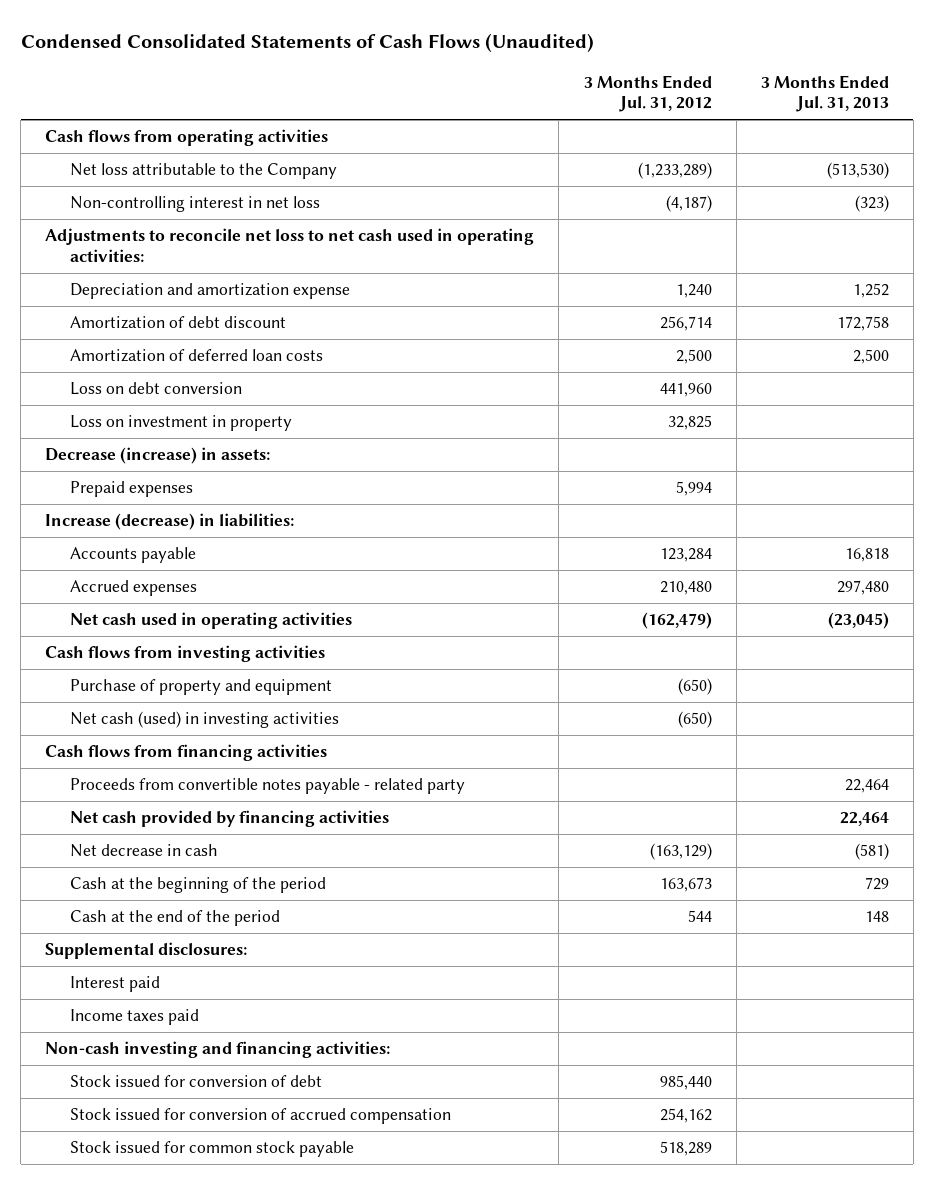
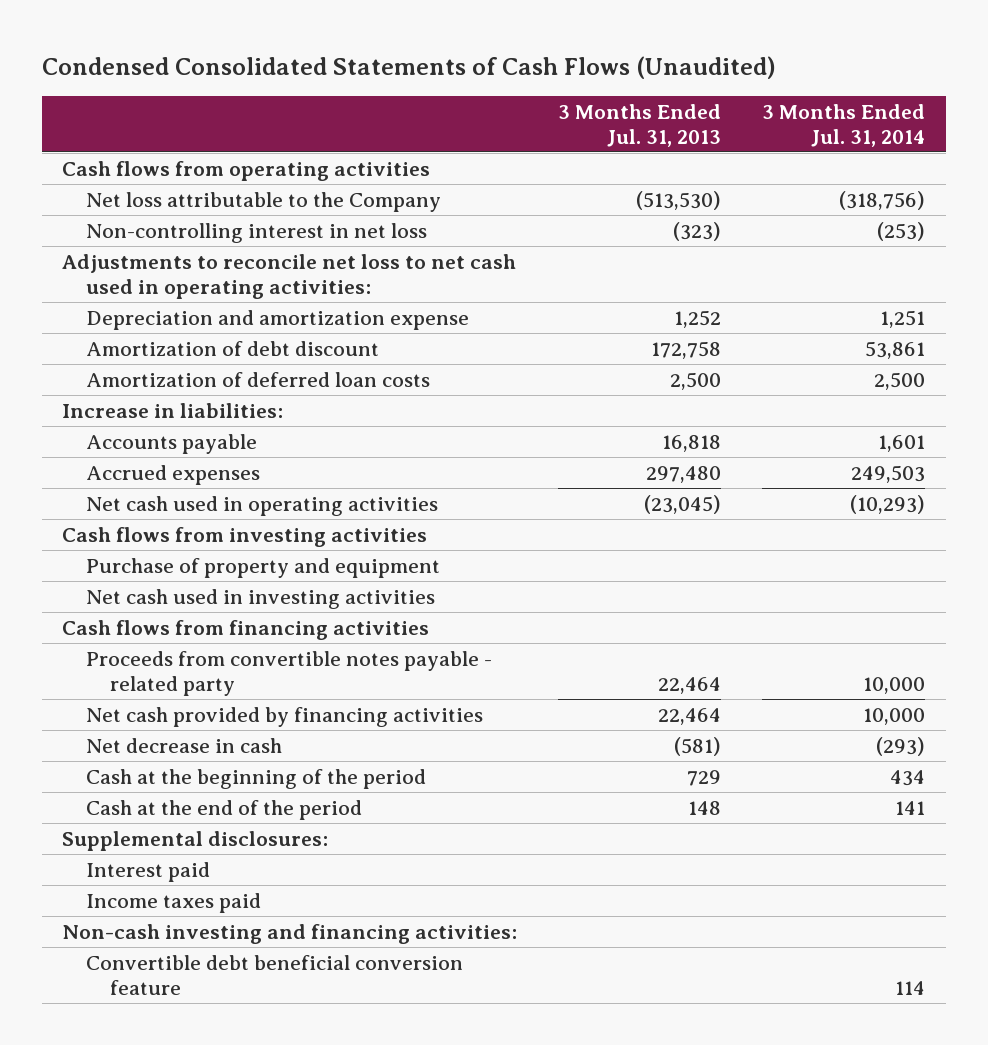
- | 3 Months Ended Jul. 31, 2012 | 3 Months Ended Jul. 31, 2013
+ | 3 Months Ended Jul. 31, 2013 | 3 Months Ended Jul. 31, 2014
- Loss on debt conversion | 441,960 |
- Loss on investment in property | 32,825 |
- Decrease (increase) in assets:
- Prepaid expenses | 5,994 |
- Increase (decrease) in liabilities:
+ Increase in liabilities:
- Net cash (used) in investing activities | (650) |
+ Net cash used in investing activities
- Stock issued for conversion of debt | 985,440 |
- Stock issued for conversion of accrued compensation | 254,162 |
- Stock issued for common stock payable | 518,289 |
+ Convertible debt beneficial conversion feature | | 114

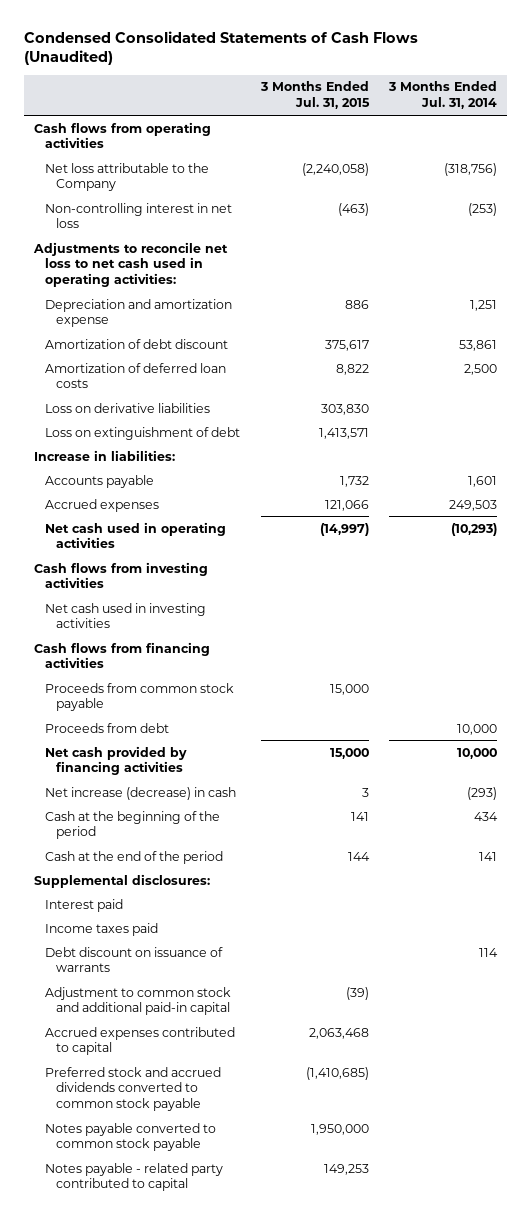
- | 3 Months Ended Jul. 31, 2013 | 3 Months Ended Jul. 31, 2014
+ | 3 Months Ended Jul. 31, 2015 | 3 Months Ended Jul. 31, 2014
+ Loss on derivative liabilities | 303,830 |
+ Loss on extinguishment of debt | 1,413,571 |
- Purchase of property and equipment
- Proceeds from convertible notes payable - related party | 22,464 | 10,000
+ Proceeds from common stock payable | 15,000 |
+ Proceeds from debt | | 10,000
- Net decrease in cash | (581) | (293)
+ Net increase (decrease) in cash | 3 | (293)
- Non-cash investing and financing activities:
- Convertible debt beneficial conversion feature | | 114
+ Debt discount on issuance of warrants | | 114
+ Adjustment to common stock and additional paid-in capital | (39) |
+ Accrued expenses contributed to capital | 2,063,468 |
+ Preferred stock and accrued dividends converted to common stock payable | (1,410,685) |
+ Notes payable converted to common stock payable | 1,950,000 |
+ Notes payable - related party contributed to capital | 149,253 |

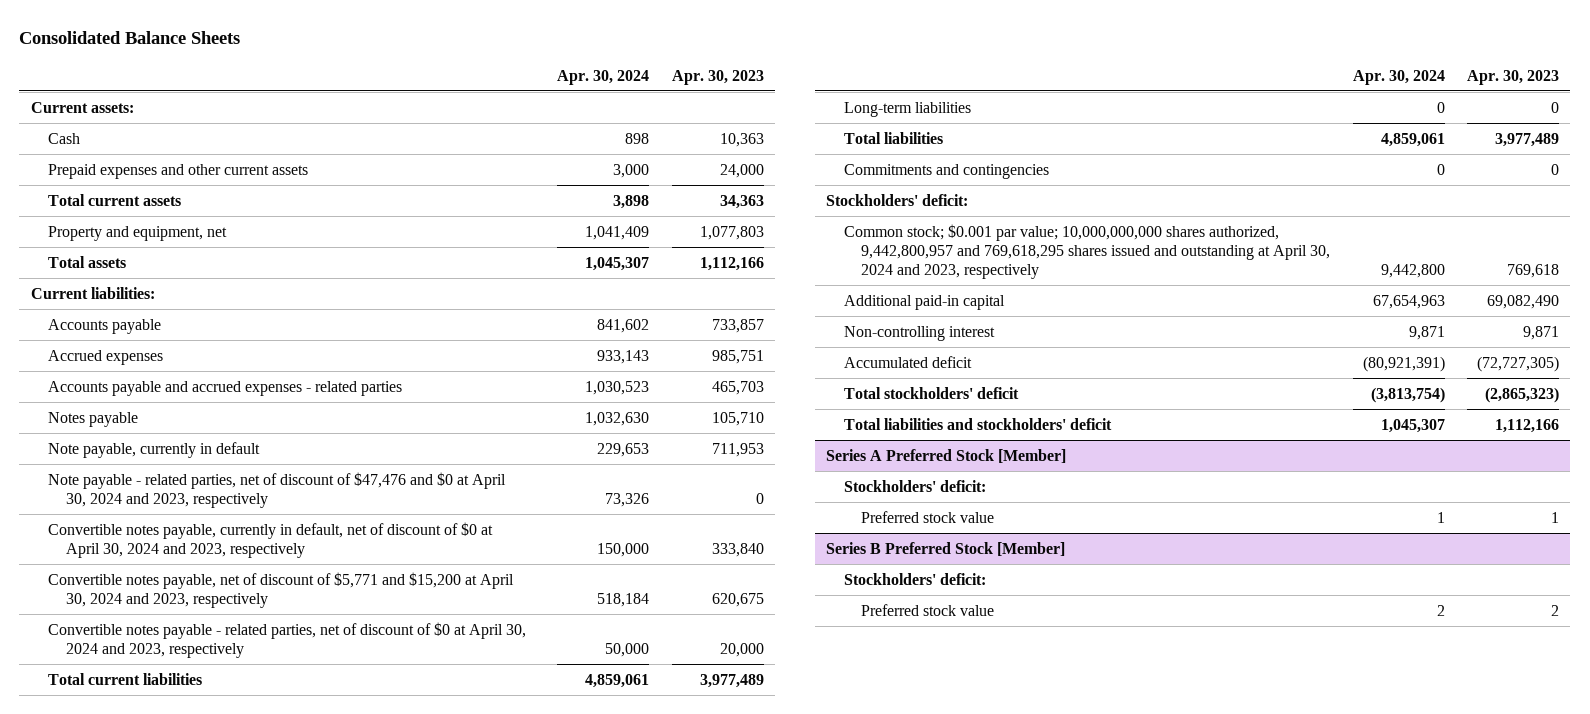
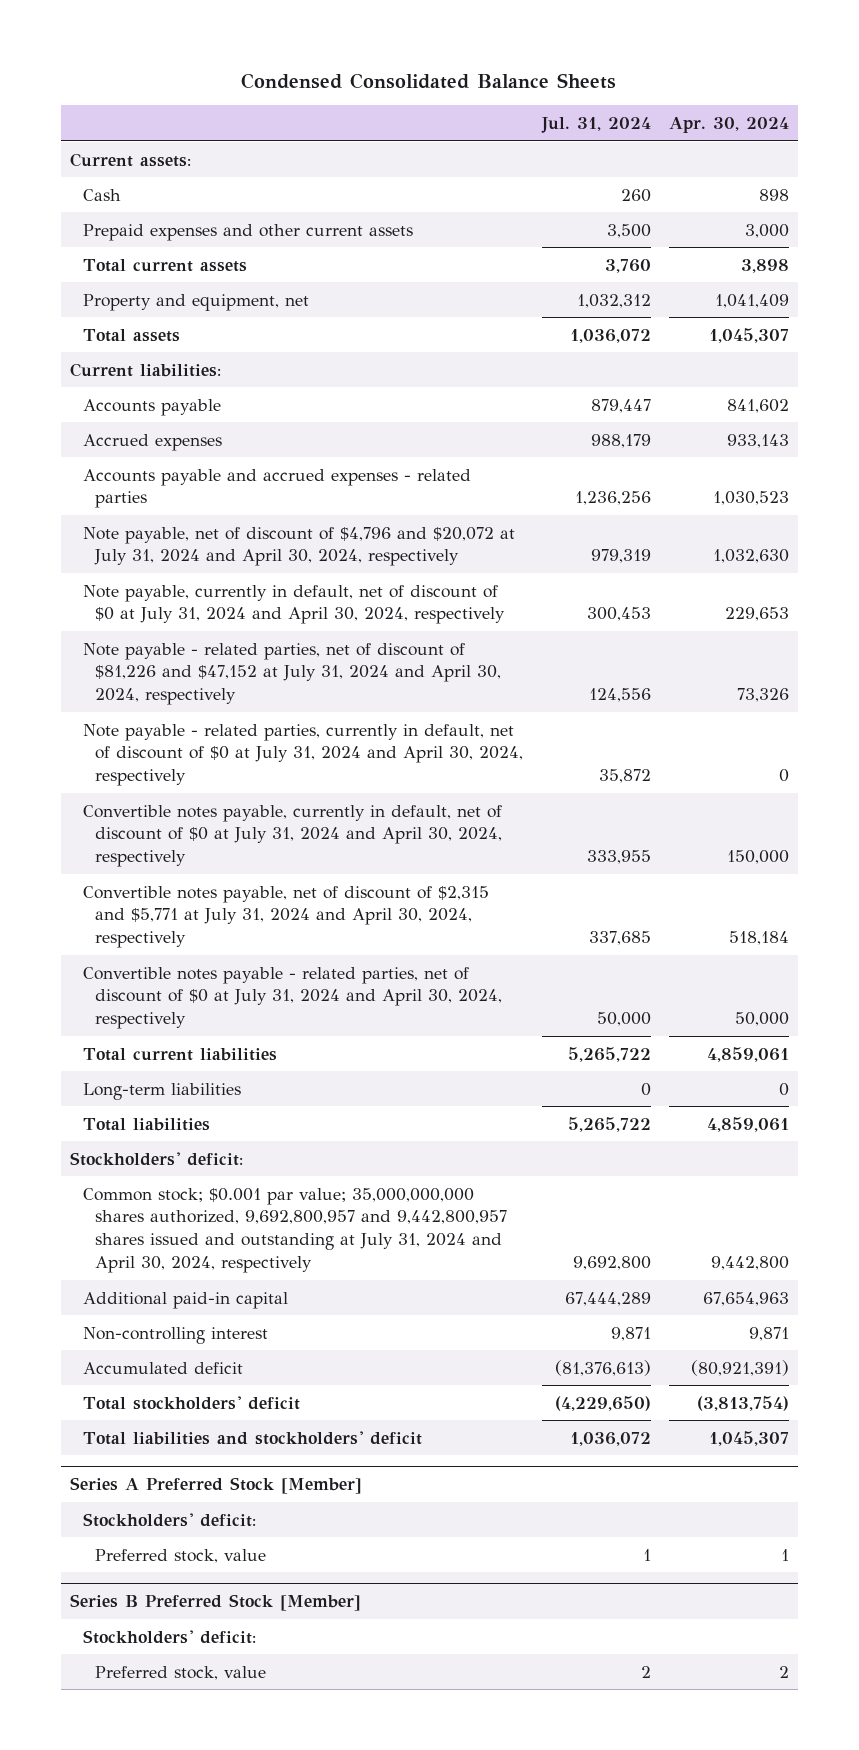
- Consolidated Balance Sheets
+ Condensed Consolidated Balance Sheets
- | Apr. 30, 2024 | Apr. 30, 2023
+ | Jul. 31, 2024 | Apr. 30, 2024
- Notes payable | 1,032,630 | 105,710
- Note payable, currently in default | 229,653 | 711,953
- Note payable - related parties, net of discount of $47,476 and $0 at April 30, 2024 and 2023, respectively | 73,326 | 0
- Convertible notes payable, currently in default, net of discount of $0 at April 30, 2024 and 2023, respectively | 150,000 | 333,840
- Convertible notes payable, net of discount of $5,771 and $15,200 at April 30, 2024 and 2023, respectively | 518,184 | 620,675
- Convertible notes payable - related parties, net of discount of $0 at April 30, 2024 and 2023, respectively | 50,000 | 20,000
+ Note payable, net of discount of $4,796 and $20,072 at July 31, 2024 and April 30, 2024, respectively | 979,319 | 1,032,630
+ Note payable, currently in default, net of discount of $0 at July 31, 2024 and April 30, 2024, respectively | 300,453 | 229,653
+ Note payable - related parties, net of discount of $81,226 and $47,152 at July 31, 2024 and April 30, 2024, respectively | 124,556 | 73,326
+ Note payable - related parties, currently in default, net of discount of $0 at July 31, 2024 and April 30, 2024, respectively | 35,872 | 0
+ Convertible notes payable, currently in default, net of discount of $0 at July 31, 2024 and April 30, 2024, respectively | 333,955 | 150,000
+ Convertible notes payable, net of discount of $2,315 and $5,771 at July 31, 2024 and April 30, 2024, respectively | 337,685 | 518,184
+ Convertible notes payable - related parties, net of discount of $0 at July 31, 2024 and April 30, 2024, respectively | 50,000 | 50,000
- Commitments and contingencies | 0 | 0
- Common stock; $0.001 par value; 10,000,000,000 shares authorized, 9,442,800,957 and 769,618,295 shares issued and outstanding at April 30, 2024 and 2023, respectively | 9,442,800 | 769,618
+ Common stock; $0.001 par value; 35,000,000,000 shares authorized, 9,692,800,957 and 9,442,800,957 shares issued and outstanding at July 31, 2024 and April 30, 2024, respectively | 9,692,800 | 9,442,800
@ Series A Preferred Stock [Member]
- Preferred stock value | 1 | 1
+ Preferred stock, value | 1 | 1
@ Series B Preferred Stock [Member]
- Preferred stock value | 2 | 2
+ Preferred stock, value | 2 | 2

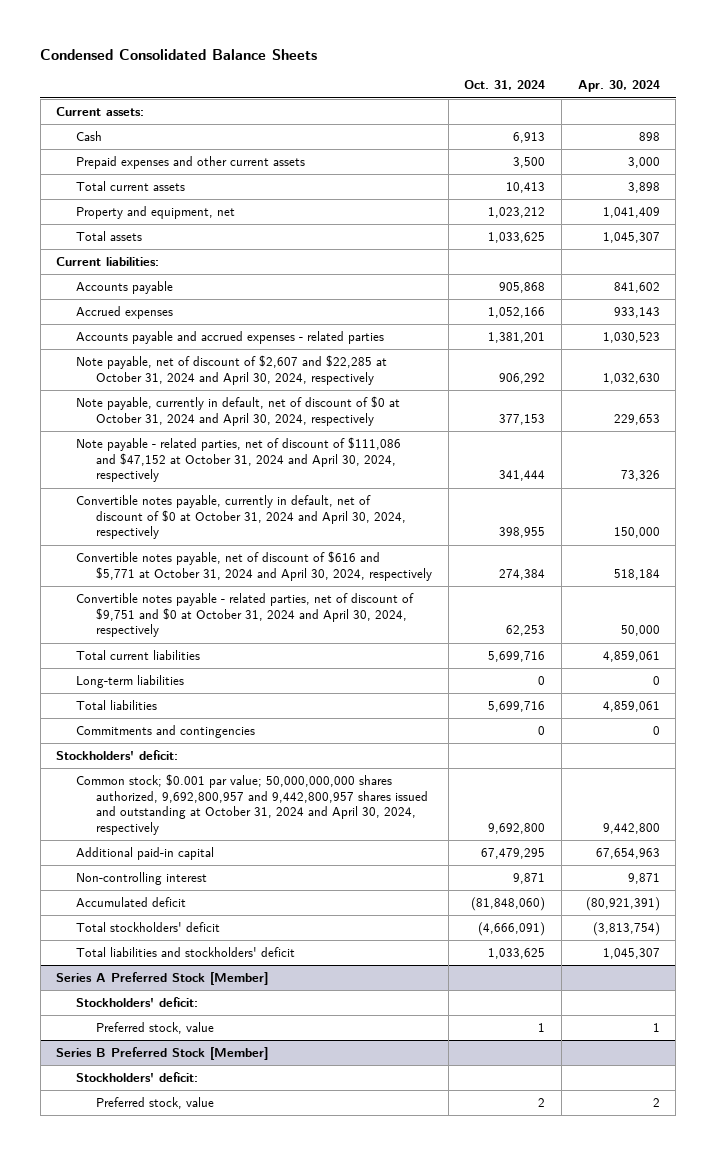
- | Jul. 31, 2024 | Apr. 30, 2024
+ | Oct. 31, 2024 | Apr. 30, 2024
- Note payable, net of discount of $4,796 and $20,072 at July 31, 2024 and April 30, 2024, respectively | 979,319 | 1,032,630
- Note payable, currently in default, net of discount of $0 at July 31, 2024 and April 30, 2024, respectively | 300,453 | 229,653
- Note payable - related parties, net of discount of $81,226 and $47,152 at July 31, 2024 and April 30, 2024, respectively | 124,556 | 73,326
- Note payable - related parties, currently in default, net of discount of $0 at July 31, 2024 and April 30, 2024, respectively | 35,872 | 0
- Convertible notes payable, currently in default, net of discount of $0 at July 31, 2024 and April 30, 2024, respectively | 333,955 | 150,000
- Convertible notes payable, net of discount of $2,315 and $5,771 at July 31, 2024 and April 30, 2024, respectively | 337,685 | 518,184
- Convertible notes payable - related parties, net of discount of $0 at July 31, 2024 and April 30, 2024, respectively | 50,000 | 50,000
+ Note payable, net of discount of $2,607 and $22,285 at October 31, 2024 and April 30, 2024, respectively | 906,292 | 1,032,630
+ Note payable, currently in default, net of discount of $0 at October 31, 2024 and April 30, 2024, respectively | 377,153 | 229,653
+ Note payable - related parties, net of discount of $111,086 and $47,152 at October 31, 2024 and April 30, 2024, respectively | 341,444 | 73,326
+ Convertible notes payable, currently in default, net of discount of $0 at October 31, 2024 and April 30, 2024, respectively | 398,955 | 150,000
+ Convertible notes payable, net of discount of $616 and $5,771 at October 31, 2024 and April 30, 2024, respectively | 274,384 | 518,184
+ Convertible notes payable - related parties, net of discount of $9,751 and $0 at October 31, 2024 and April 30, 2024, respectively | 62,253 | 50,000
+ Commitments and contingencies | 0 | 0
- Common stock; $0.001 par value; 35,000,000,000 shares authorized, 9,692,800,957 and 9,442,800,957 shares issued and outstanding at July 31, 2024 and April 30, 2024, respectively | 9,692,800 | 9,442,800
+ Common stock; $0.001 par value; 50,000,000,000 shares authorized, 9,692,800,957 and 9,442,800,957 shares issued and outstanding at October 31, 2024 and April 30, 2024, respectively | 9,692,800 | 9,442,800

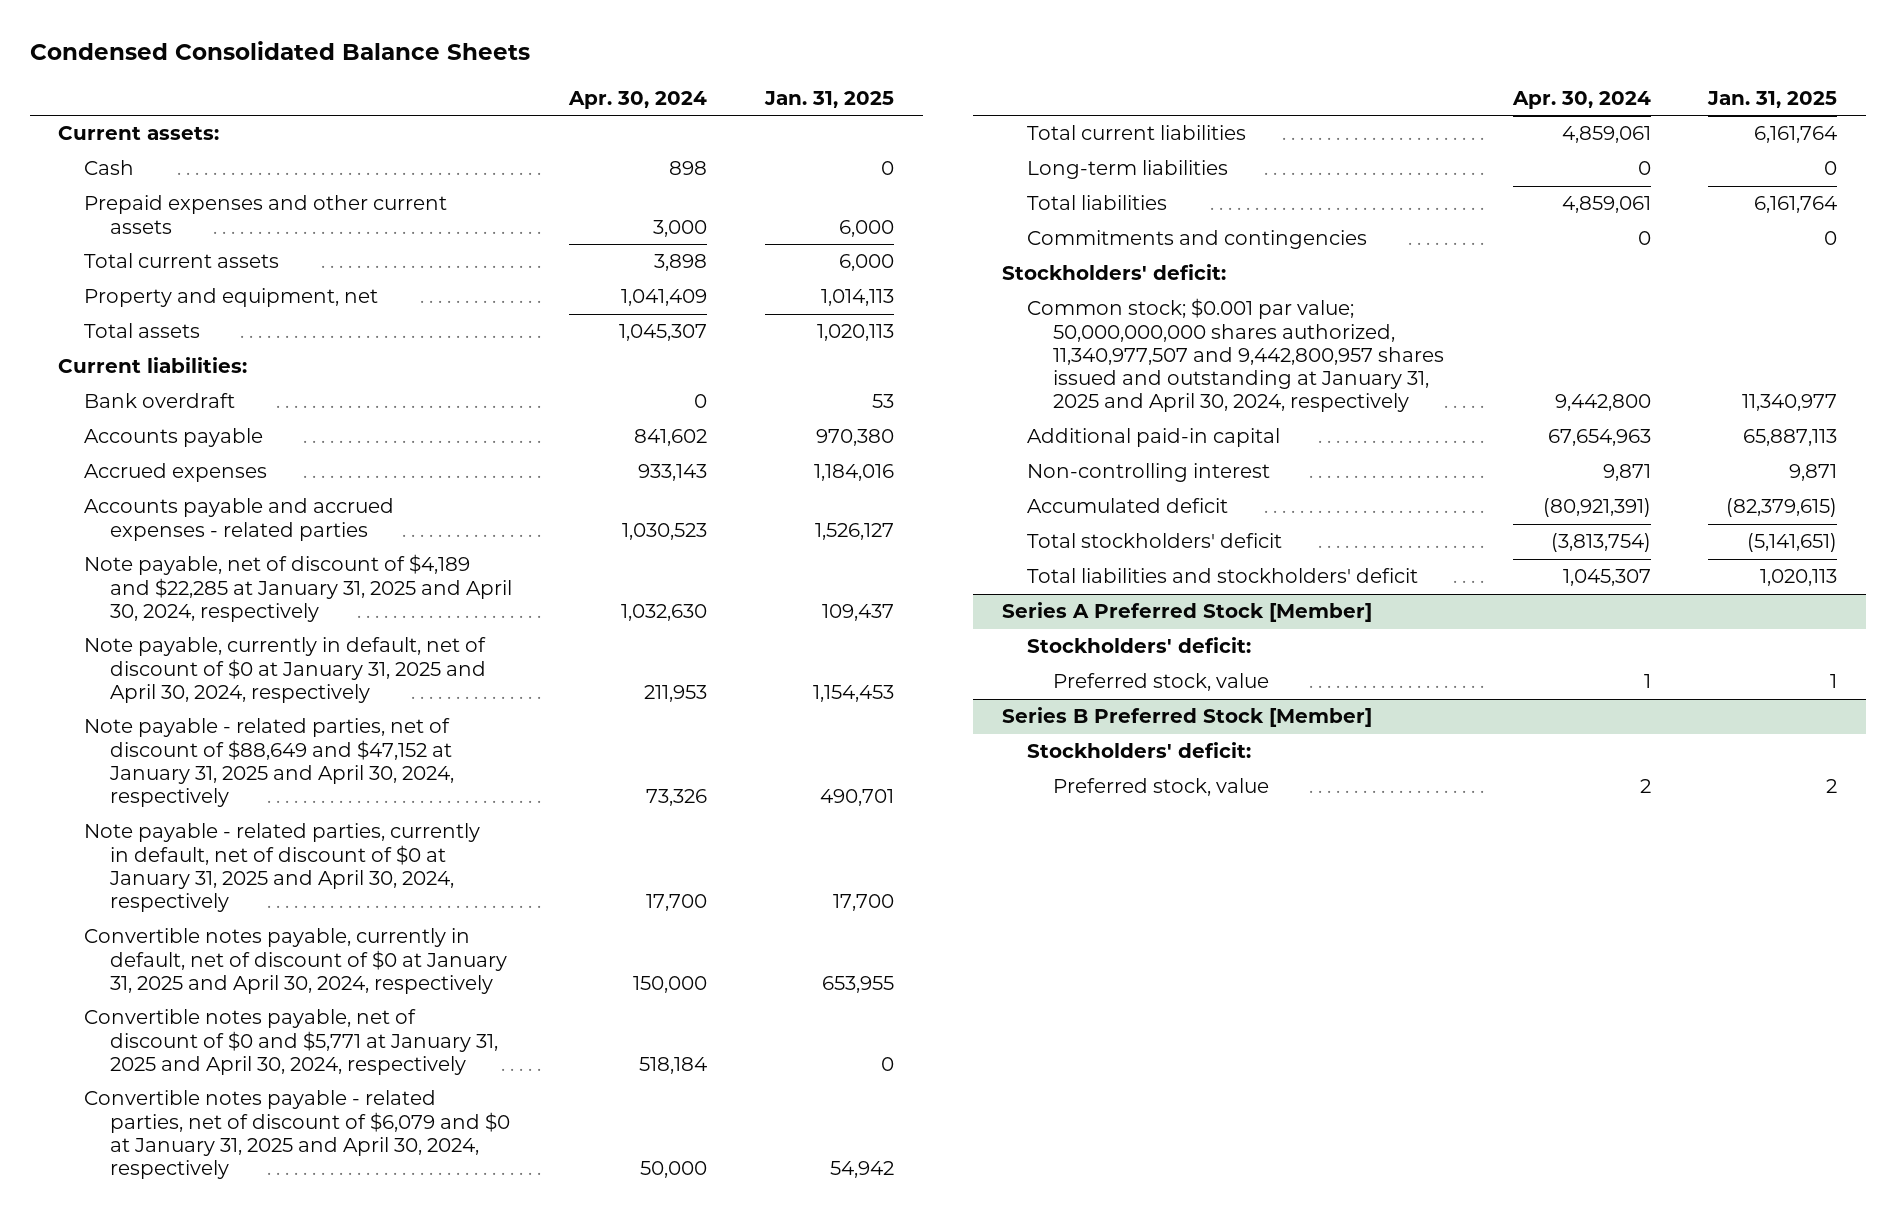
- | Oct. 31, 2024 | Apr. 30, 2024
+ | Apr. 30, 2024 | Jan. 31, 2025
+ Bank overdraft | 0 | 53
- Note payable, net of discount of $2,607 and $22,285 at October 31, 2024 and April 30, 2024, respectively | 906,292 | 1,032,630
- Note payable, currently in default, net of discount of $0 at October 31, 2024 and April 30, 2024, respectively | 377,153 | 229,653
- Note payable - related parties, net of discount of $111,086 and $47,152 at October 31, 2024 and April 30, 2024, respectively | 341,444 | 73,326
- Convertible notes payable, currently in default, net of discount of $0 at October 31, 2024 and April 30, 2024, respectively | 398,955 | 150,000
- Convertible notes payable, net of discount of $616 and $5,771 at October 31, 2024 and April 30, 2024, respectively | 274,384 | 518,184
- Convertible notes payable - related parties, net of discount of $9,751 and $0 at October 31, 2024 and April 30, 2024, respectively | 62,253 | 50,000
+ Note payable, net of discount of $4,189 and $22,285 at January 31, 2025 and April 30, 2024, respectively | 1,032,630 | 109,437
+ Note payable, currently in default, net of discount of $0 at January 31, 2025 and April 30, 2024, respectively | 211,953 | 1,154,453
+ Note payable - related parties, net of discount of $88,649 and $47,152 at January 31, 2025 and April 30, 2024, respectively | 73,326 | 490,701
+ Note payable - related parties, currently in default, net of discount of $0 at January 31, 2025 and April 30, 2024, respectively | 17,700 | 17,700
+ Convertible notes payable, currently in default, net of discount of $0 at January 31, 2025 and April 30, 2024, respectively | 150,000 | 653,955
+ Convertible notes payable, net of discount of $0 and $5,771 at January 31, 2025 and April 30, 2024, respectively | 518,184 | 0
+ Convertible notes payable - related parties, net of discount of $6,079 and $0 at January 31, 2025 and April 30, 2024, respectively | 50,000 | 54,942
- Common stock; $0.001 par value; 50,000,000,000 shares authorized, 9,692,800,957 and 9,442,800,957 shares issued and outstanding at October 31, 2024 and April 30, 2024, respectively | 9,692,800 | 9,442,800
+ Common stock; $0.001 par value; 50,000,000,000 shares authorized, 11,340,977,507 and 9,442,800,957 shares issued and outstanding at January 31, 2025 and April 30, 2024, respectively | 9,442,800 | 11,340,977

